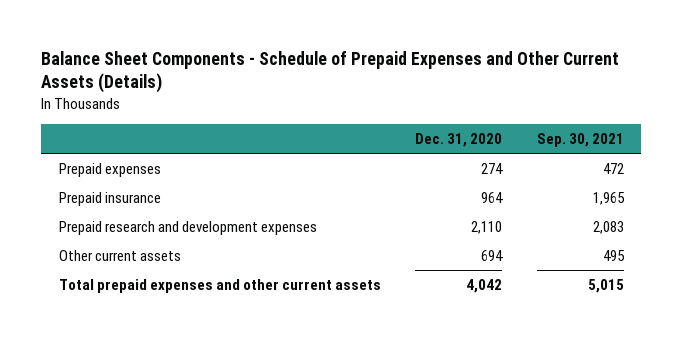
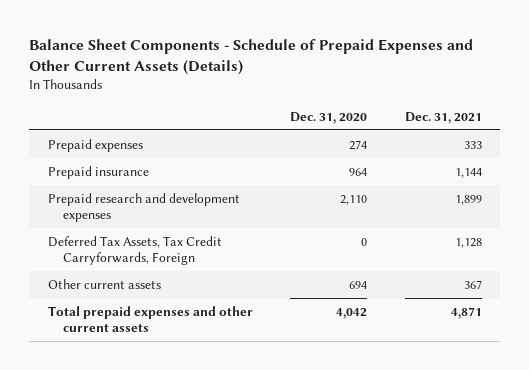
- | Dec. 31, 2020 | Sep. 30, 2021
+ | Dec. 31, 2020 | Dec. 31, 2021
+ Deferred Tax Assets, Tax Credit Carryforwards, Foreign | 0 | 1,128

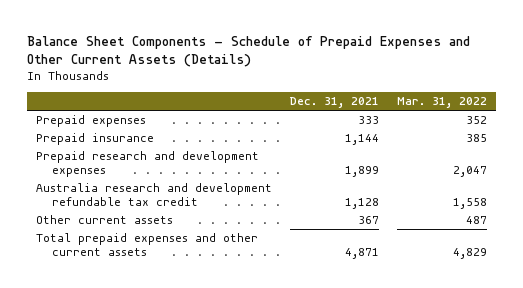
- | Dec. 31, 2020 | Dec. 31, 2021
+ | Dec. 31, 2021 | Mar. 31, 2022
- Deferred Tax Assets, Tax Credit Carryforwards, Foreign | 0 | 1,128
+ Australia research and development refundable tax credit | 1,128 | 1,558

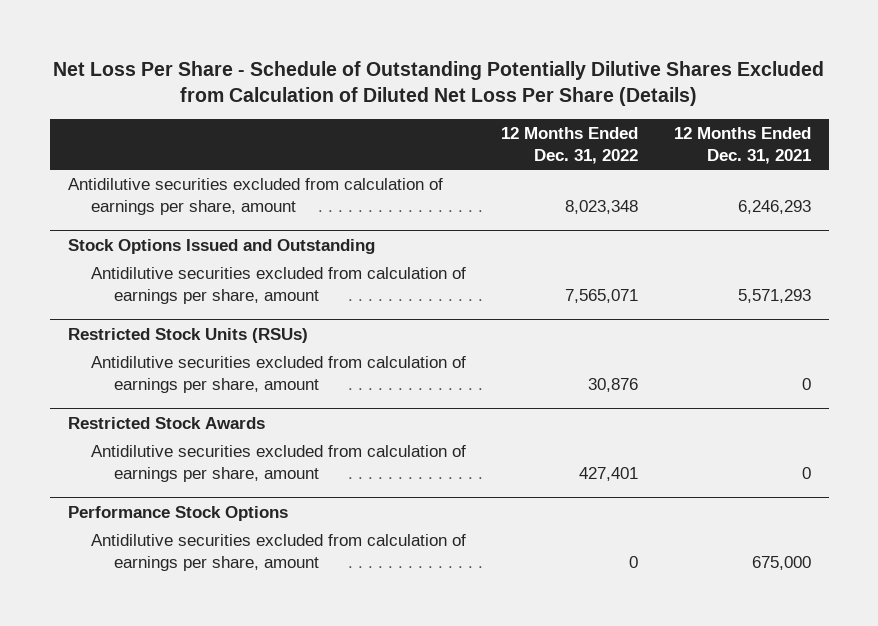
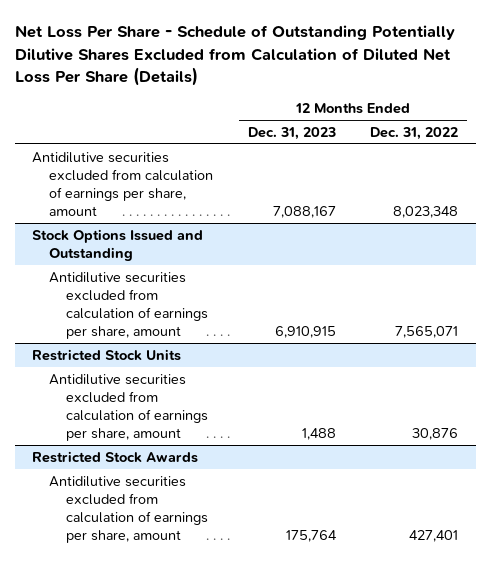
- | 12 Months Ended Dec. 31, 2022 | 12 Months Ended Dec. 31, 2021
+ | 12 Months Ended Dec. 31, 2023 | 12 Months Ended Dec. 31, 2022
- Restricted Stock Units (RSUs)
+ Restricted Stock Units
- Performance Stock Options
- Antidilutive securities excluded from calculation of earnings per share, amount | 0 | 675,000

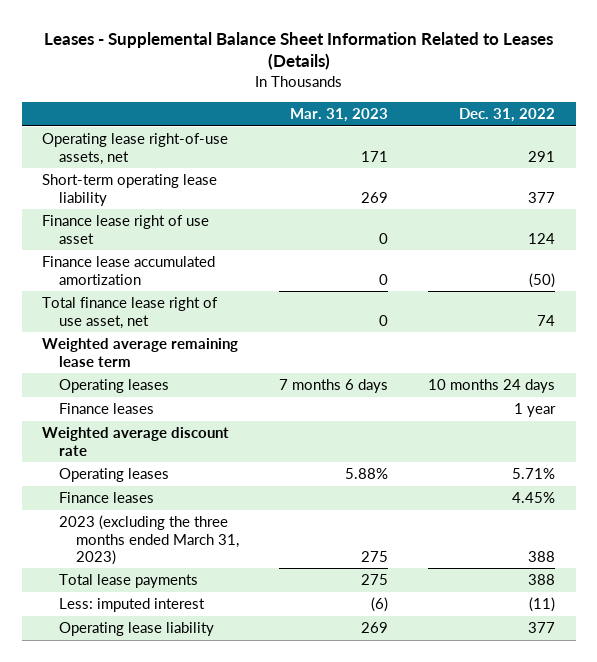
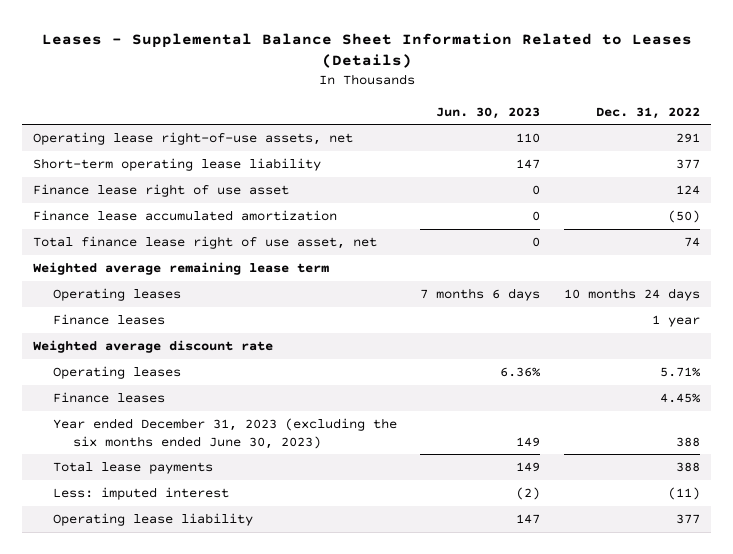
- | Mar. 31, 2023 | Dec. 31, 2022
+ | Jun. 30, 2023 | Dec. 31, 2022
- 2023 (excluding the three months ended March 31, 2023) | 275 | 388
+ Year ended December 31, 2023 (excluding the six months ended June 30, 2023) | 149 | 388

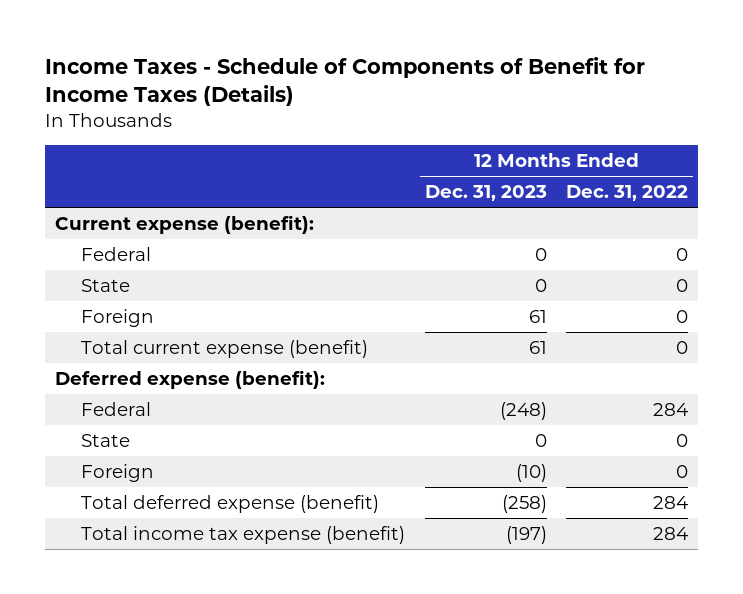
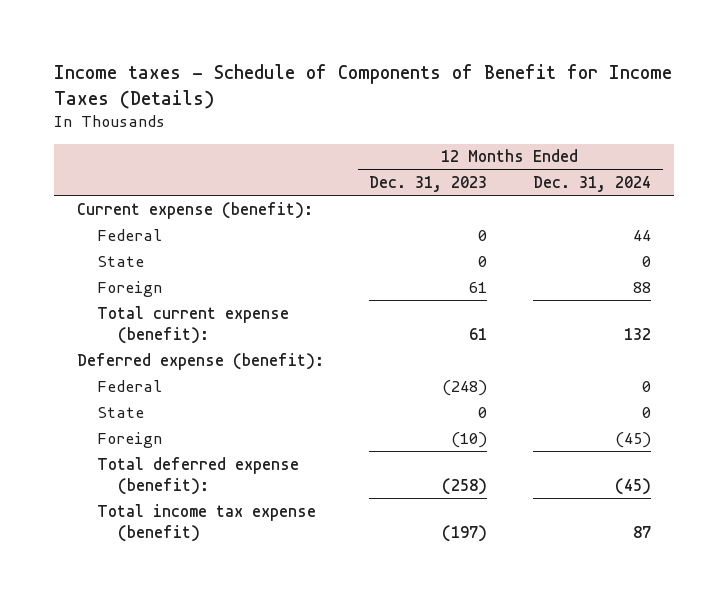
- Income Taxes - Schedule of Components of Benefit for Income Taxes (Details)
+ Income taxes - Schedule of Components of Benefit for Income Taxes (Details)
- | 12 Months Ended Dec. 31, 2023 | 12 Months Ended Dec. 31, 2022
+ | 12 Months Ended Dec. 31, 2023 | 12 Months Ended Dec. 31, 2024
- Total current expense (benefit) | 61 | 0
+ Total current expense (benefit): | 61 | 132
- Total deferred expense (benefit) | (258) | 284
+ Total deferred expense (benefit): | (258) | (45)

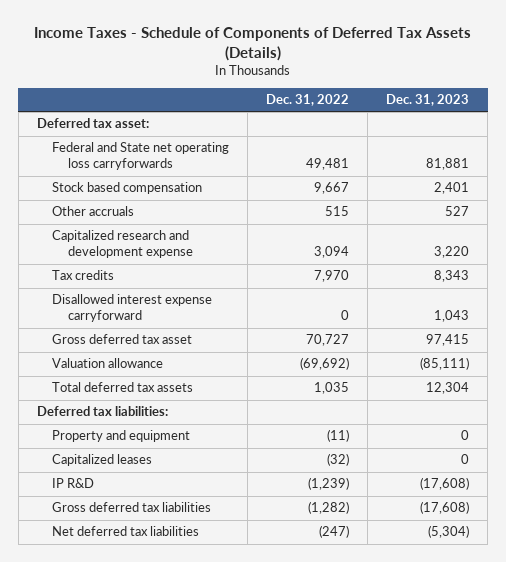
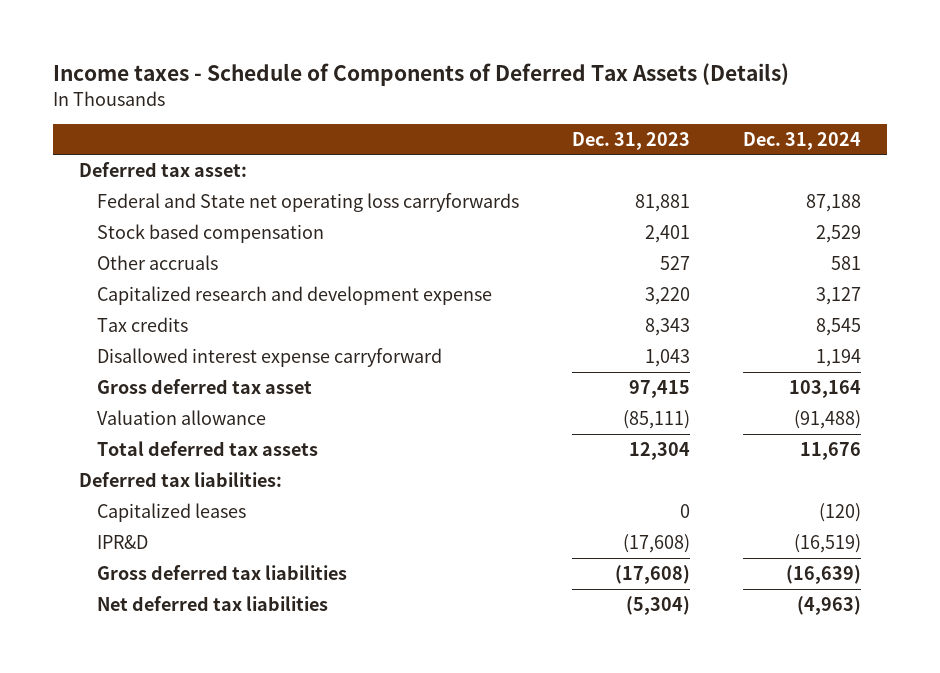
- Income Taxes - Schedule of Components of Deferred Tax Assets (Details)
+ Income taxes - Schedule of Components of Deferred Tax Assets (Details)
- | Dec. 31, 2022 | Dec. 31, 2023
+ | Dec. 31, 2023 | Dec. 31, 2024
- Property and equipment | (11) | 0
- IP R&D | (1,239) | (17,608)
+ IPR&D | (17,608) | (16,519)

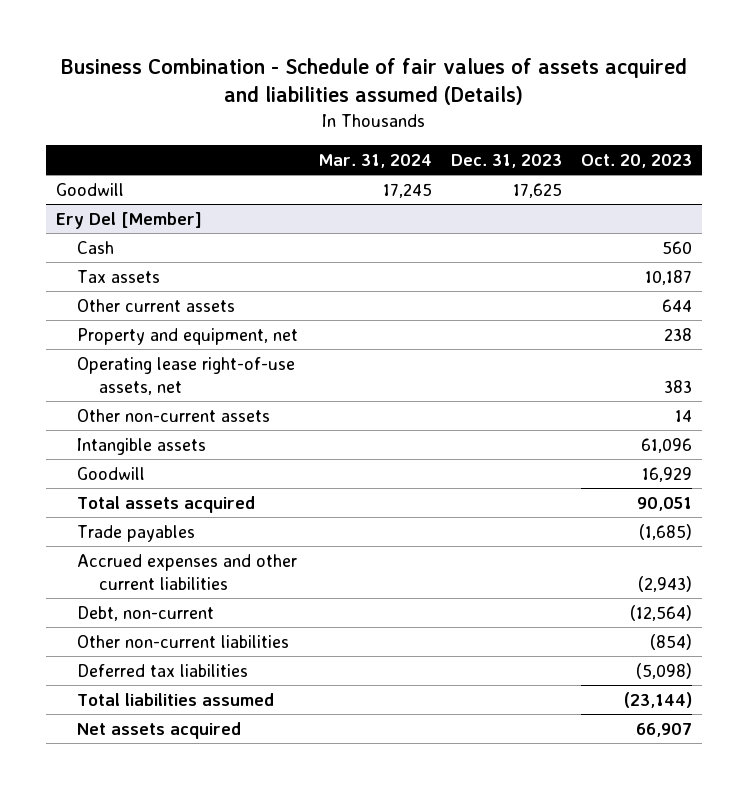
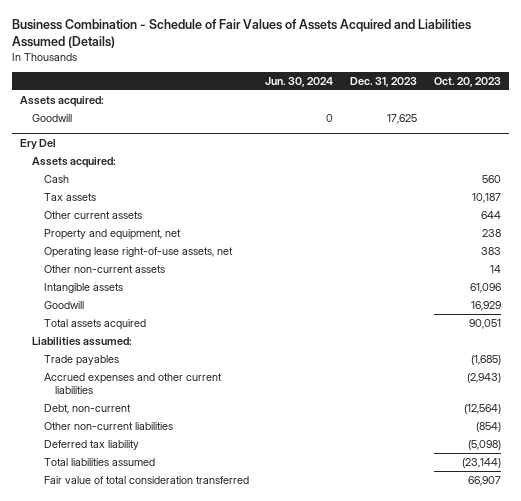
- Business Combination - Schedule of fair values of assets acquired and liabilities assumed (Details)
+ Business Combination - Schedule of Fair Values of Assets Acquired and Liabilities Assumed (Details)
- | Mar. 31, 2024 | Dec. 31, 2023 | Oct. 20, 2023
+ | Jun. 30, 2024 | Dec. 31, 2023 | Oct. 20, 2023
+ Assets acquired:
- Ery Del [Member]
+ Ery Del
+ Assets acquired:
+ Liabilities assumed:
- Deferred tax liabilities | | | (5,098)
+ Deferred tax liability | | | (5,098)
- Net assets acquired | | | 66,907
+ Fair value of total consideration transferred | | | 66,907

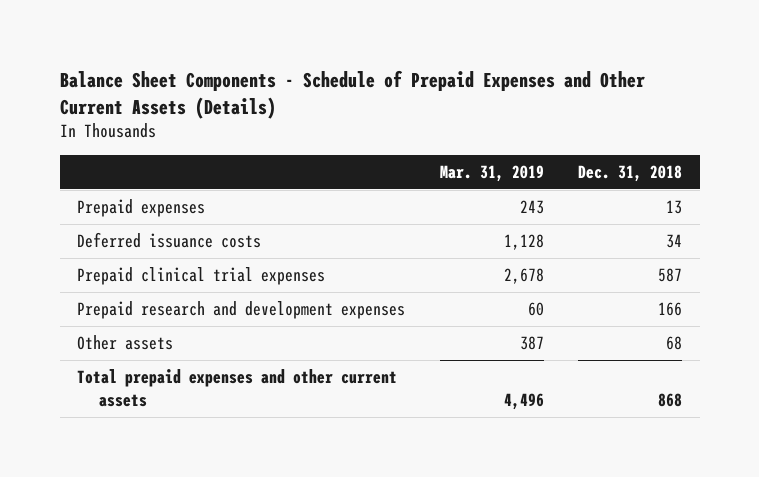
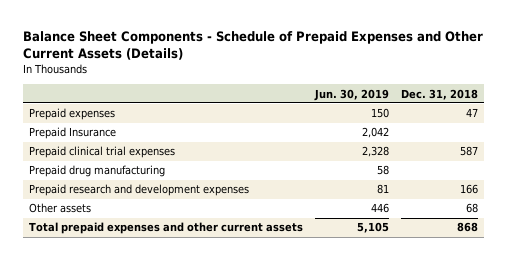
- | Mar. 31, 2019 | Dec. 31, 2018
+ | Jun. 30, 2019 | Dec. 31, 2018
- Prepaid expenses | 243 | 13
- Deferred issuance costs | 1,128 | 34
+ Prepaid expenses | 150 | 47
+ Prepaid Insurance | 2,042 |
+ Prepaid drug manufacturing | 58 |

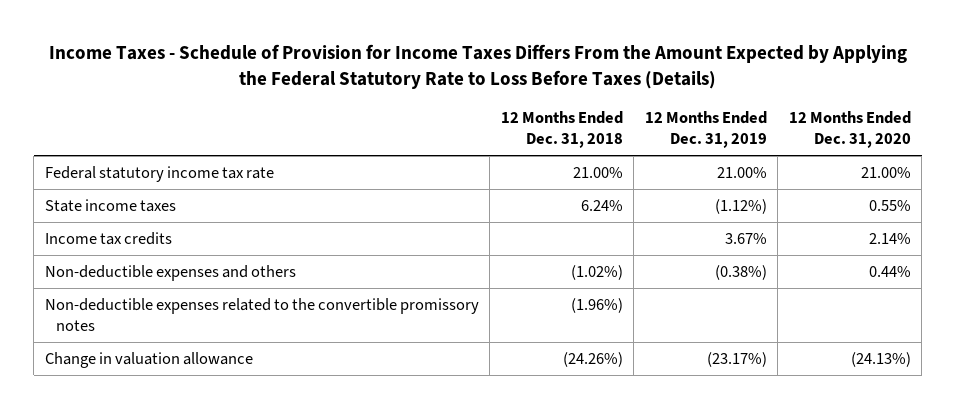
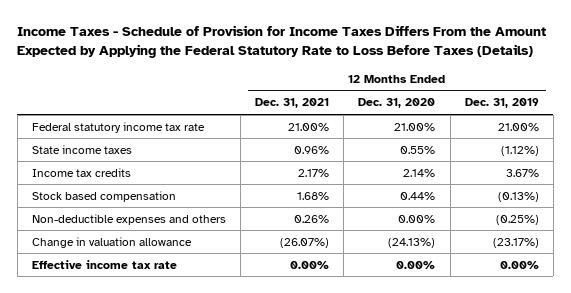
- | 12 Months Ended Dec. 31, 2018 | 12 Months Ended Dec. 31, 2019 | 12 Months Ended Dec. 31, 2020
+ | 12 Months Ended Dec. 31, 2021 | 12 Months Ended Dec. 31, 2020 | 12 Months Ended Dec. 31, 2019
- Non-deductible expenses and others | (1.02%) | (0.38%) | 0.44%
- Non-deductible expenses related to the convertible promissory notes | (1.96%) | |
+ Stock based compensation | 1.68% | 0.44% | (0.13%)
+ Non-deductible expenses and others | 0.26% | 0.00% | (0.25%)
+ Effective income tax rate | 0.00% | 0.00% | 0.00%

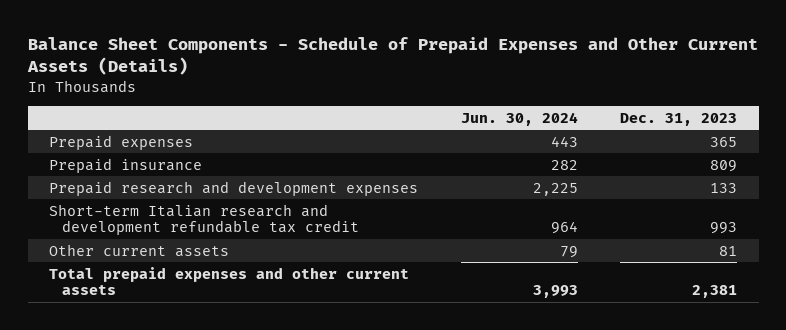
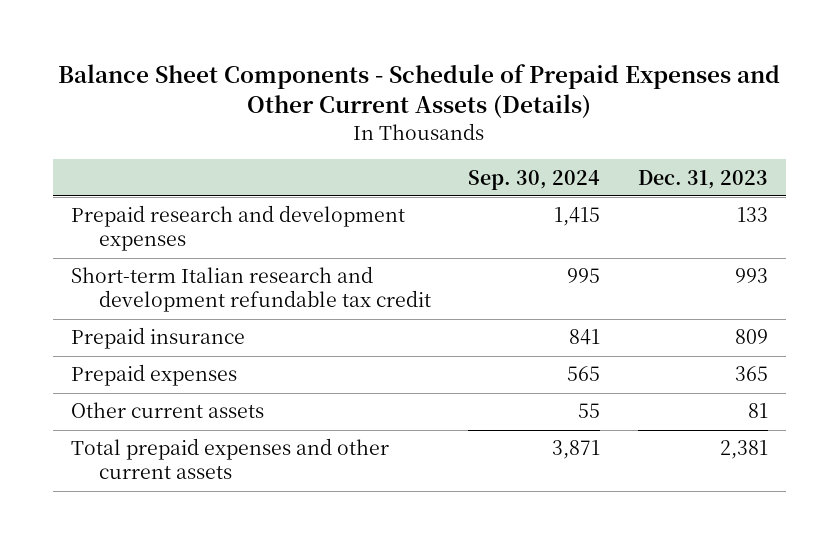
- | Jun. 30, 2024 | Dec. 31, 2023
+ | Sep. 30, 2024 | Dec. 31, 2023
moved down: Prepaid insurance | 841 | 809
moved down: Prepaid expenses | 565 | 365

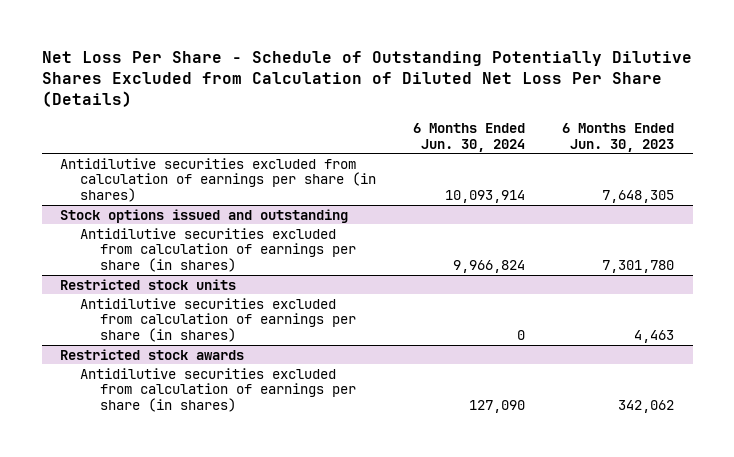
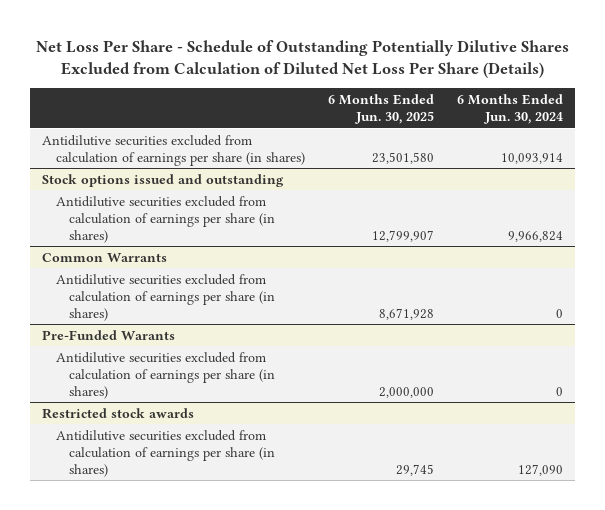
- | 6 Months Ended Jun. 30, 2024 | 6 Months Ended Jun. 30, 2023
+ | 6 Months Ended Jun. 30, 2025 | 6 Months Ended Jun. 30, 2024
- Restricted stock units
+ Common Warrants
+ Pre-Funded Warants
+ Antidilutive securities excluded from calculation of earnings per share (in shares) | 2,000,000 | 0

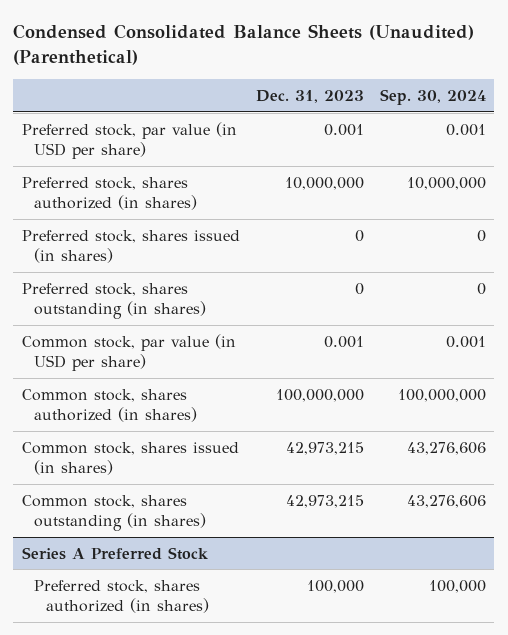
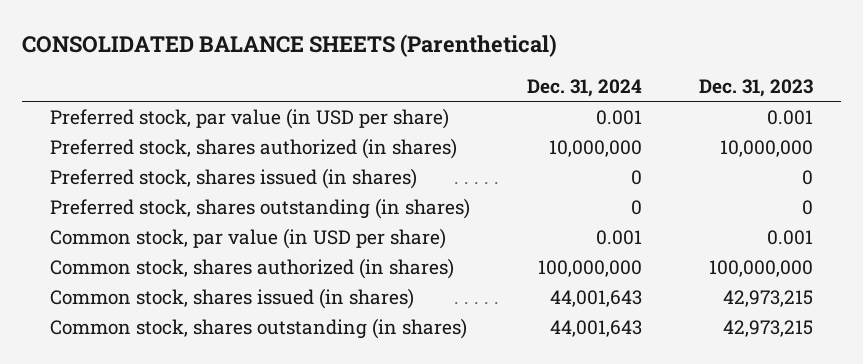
- Condensed Consolidated Balance Sheets (Unaudited) (Parenthetical)
+ CONSOLIDATED BALANCE SHEETS (Parenthetical)
- | Dec. 31, 2023 | Sep. 30, 2024
+ | Dec. 31, 2024 | Dec. 31, 2023
- Series A Preferred Stock
- Preferred stock, shares authorized (in shares) | 100,000 | 100,000

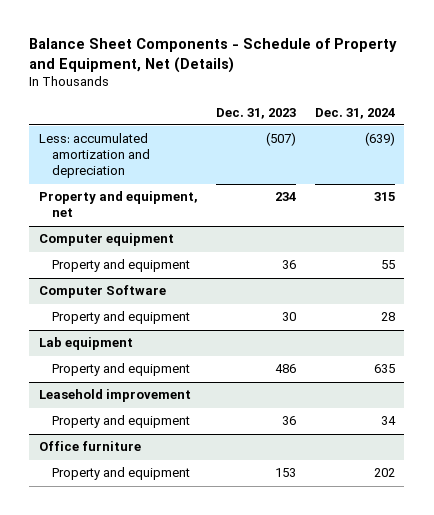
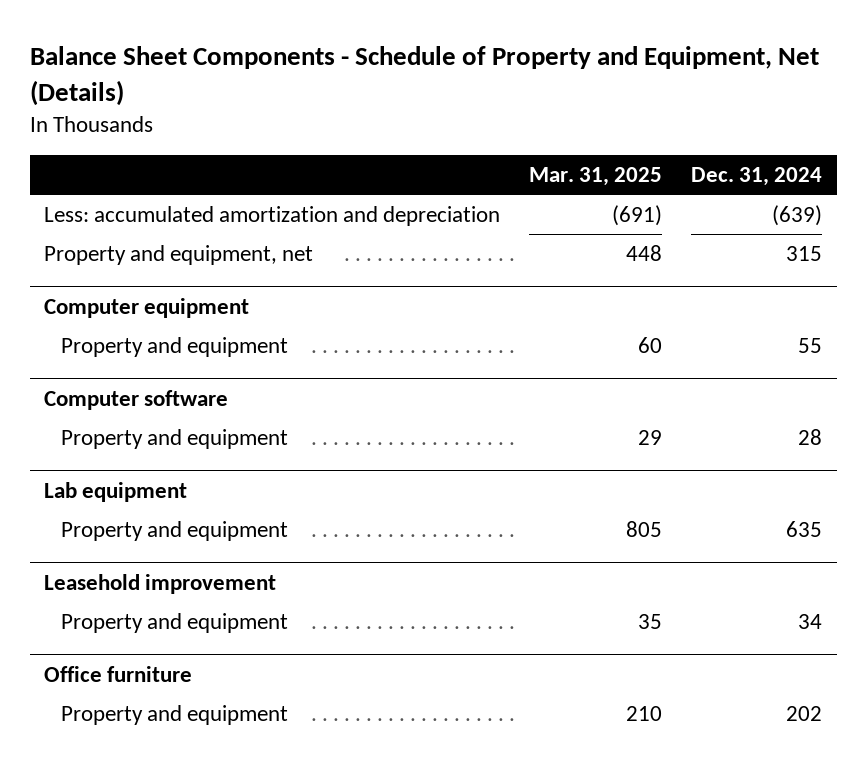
- | Dec. 31, 2023 | Dec. 31, 2024
+ | Mar. 31, 2025 | Dec. 31, 2024
- Computer Software
+ Computer software

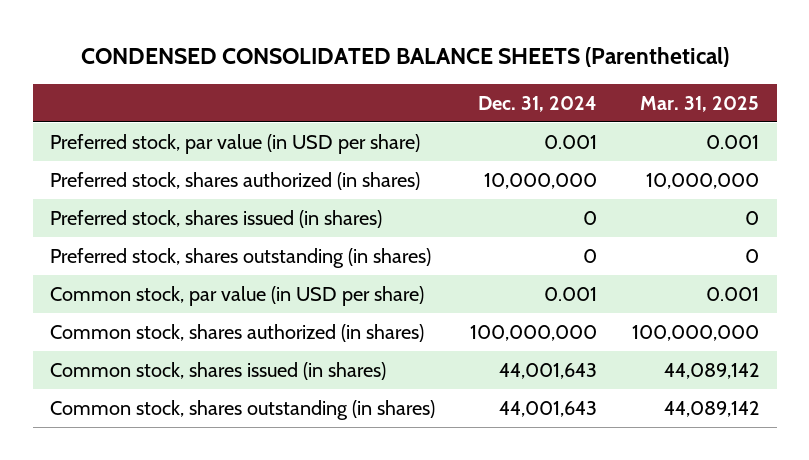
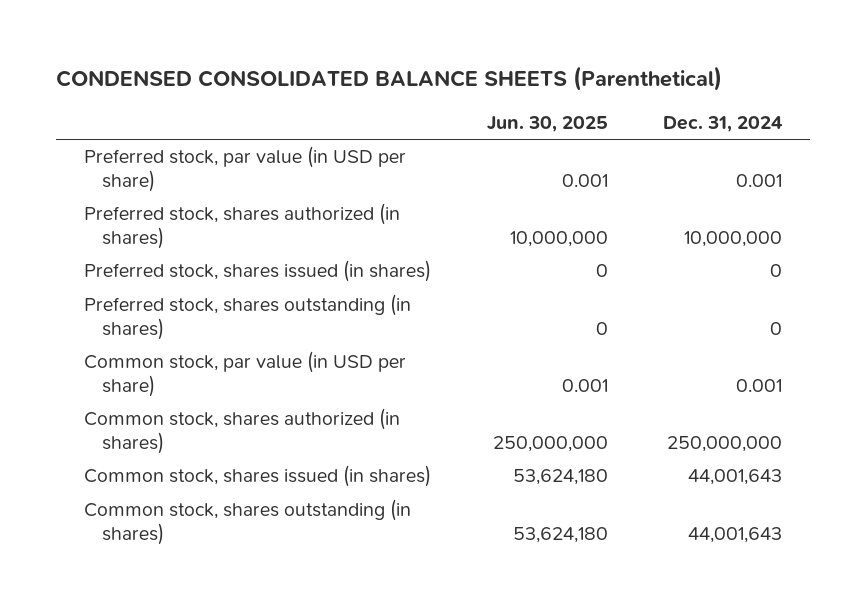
- | Dec. 31, 2024 | Mar. 31, 2025
+ | Jun. 30, 2025 | Dec. 31, 2024
- Common stock, shares authorized (in shares) | 100,000,000 | 100,000,000
+ Common stock, shares authorized (in shares) | 250,000,000 | 250,000,000

